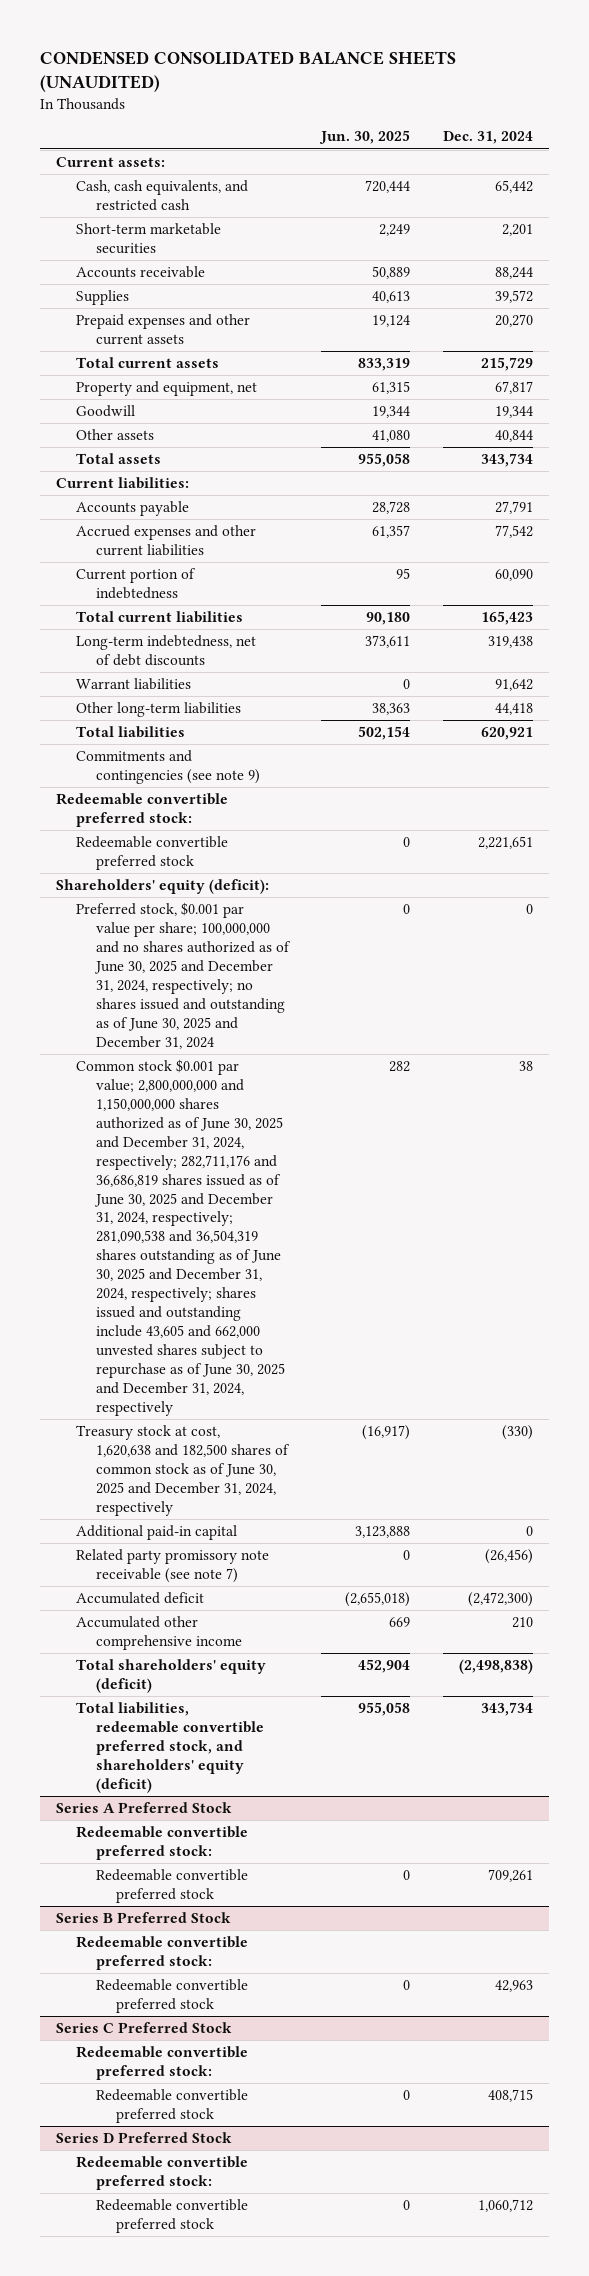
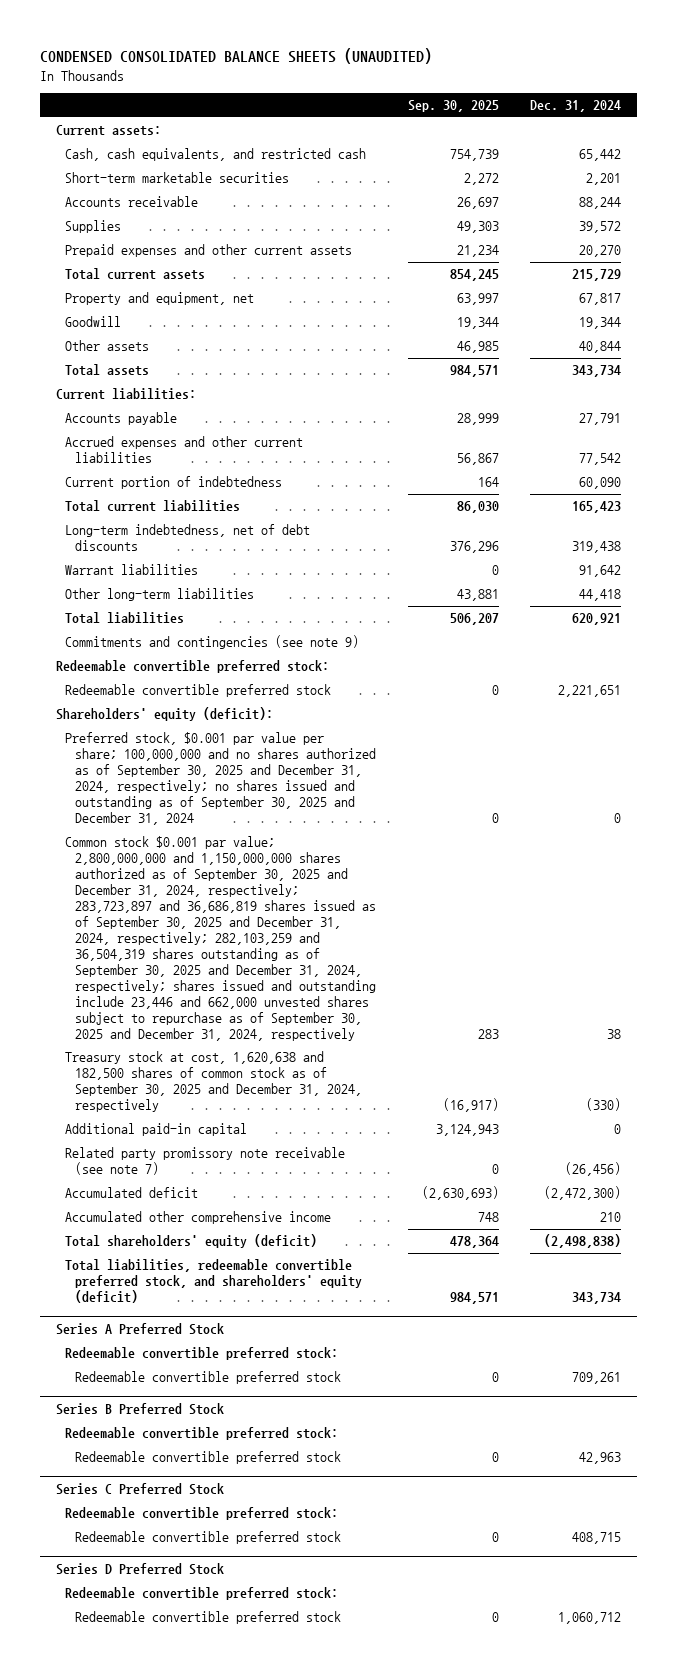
- | Jun. 30, 2025 | Dec. 31, 2024
+ | Sep. 30, 2025 | Dec. 31, 2024
- Preferred stock, $0.001 par value per share; 100,000,000 and no shares authorized as of June 30, 2025 and December 31, 2024, respectively; no shares issued and outstanding as of June 30, 2025 and December 31, 2024 | 0 | 0
- Common stock $0.001 par value; 2,800,000,000 and 1,150,000,000 shares authorized as of June 30, 2025 and December 31, 2024, respectively; 282,711,176 and 36,686,819 shares issued as of June 30, 2025 and December 31, 2024, respectively; 281,090,538 and 36,504,319 shares outstanding as of June 30, 2025 and December 31, 2024, respectively; shares issued and outstanding include 43,605 and 662,000 unvested shares subject to repurchase as of June 30, 2025 and December 31, 2024, respectively | 282 | 38
- Treasury stock at cost, 1,620,638 and 182,500 shares of common stock as of June 30, 2025 and December 31, 2024, respectively | (16,917) | (330)
+ Preferred stock, $0.001 par value per share; 100,000,000 and no shares authorized as of September 30, 2025 and December 31, 2024, respectively; no shares issued and outstanding as of September 30, 2025 and December 31, 2024 | 0 | 0
+ Common stock $0.001 par value; 2,800,000,000 and 1,150,000,000 shares authorized as of September 30, 2025 and December 31, 2024, respectively; 283,723,897 and 36,686,819 shares issued as of September 30, 2025 and December 31, 2024, respectively; 282,103,259 and 36,504,319 shares outstanding as of September 30, 2025 and December 31, 2024, respectively; shares issued and outstanding include 23,446 and 662,000 unvested shares subject to repurchase as of September 30, 2025 and December 31, 2024, respectively | 283 | 38
+ Treasury stock at cost, 1,620,638 and 182,500 shares of common stock as of September 30, 2025 and December 31, 2024, respectively | (16,917) | (330)

